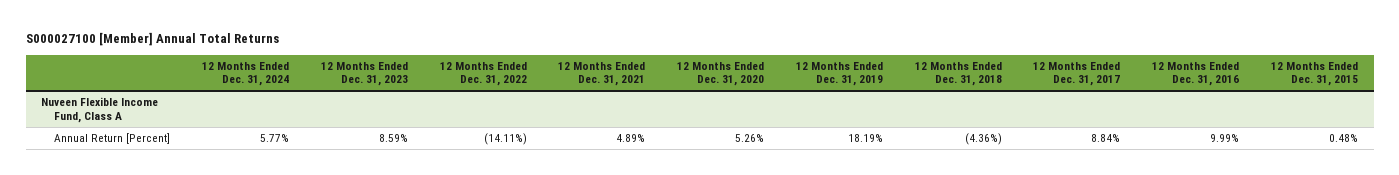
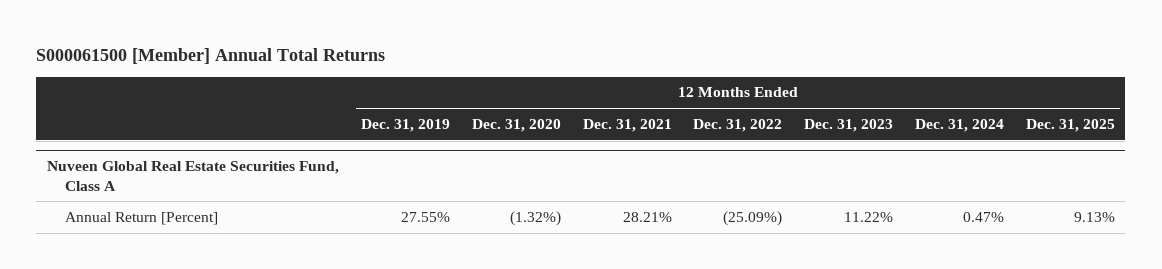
- S000027100 [Member] Annual Total Returns
+ S000061500 [Member] Annual Total Returns
- | 12 Months Ended Dec. 31, 2024 | 12 Months Ended Dec. 31, 2023 | 12 Months Ended Dec. 31, 2022 | 12 Months Ended Dec. 31, 2021 | 12 Months Ended Dec. 31, 2020 | 12 Months Ended Dec. 31, 2019 | 12 Months Ended Dec. 31, 2018 | 12 Months Ended Dec. 31, 2017 | 12 Months Ended Dec. 31, 2016 | 12 Months Ended Dec. 31, 2015
+ | 12 Months Ended Dec. 31, 2019 | 12 Months Ended Dec. 31, 2020 | 12 Months Ended Dec. 31, 2021 | 12 Months Ended Dec. 31, 2022 | 12 Months Ended Dec. 31, 2023 | 12 Months Ended Dec. 31, 2024 | 12 Months Ended Dec. 31, 2025
- Nuveen Flexible Income Fund, Class A
- Annual Return [Percent] | 5.77% | 8.59% | (14.11%) | 4.89% | 5.26% | 18.19% | (4.36%) | 8.84% | 9.99% | 0.48%
+ Nuveen Global Real Estate Securities Fund, Class A
+ Annual Return [Percent] | 27.55% | (1.32%) | 28.21% | (25.09%) | 11.22% | 0.47% | 9.13%

